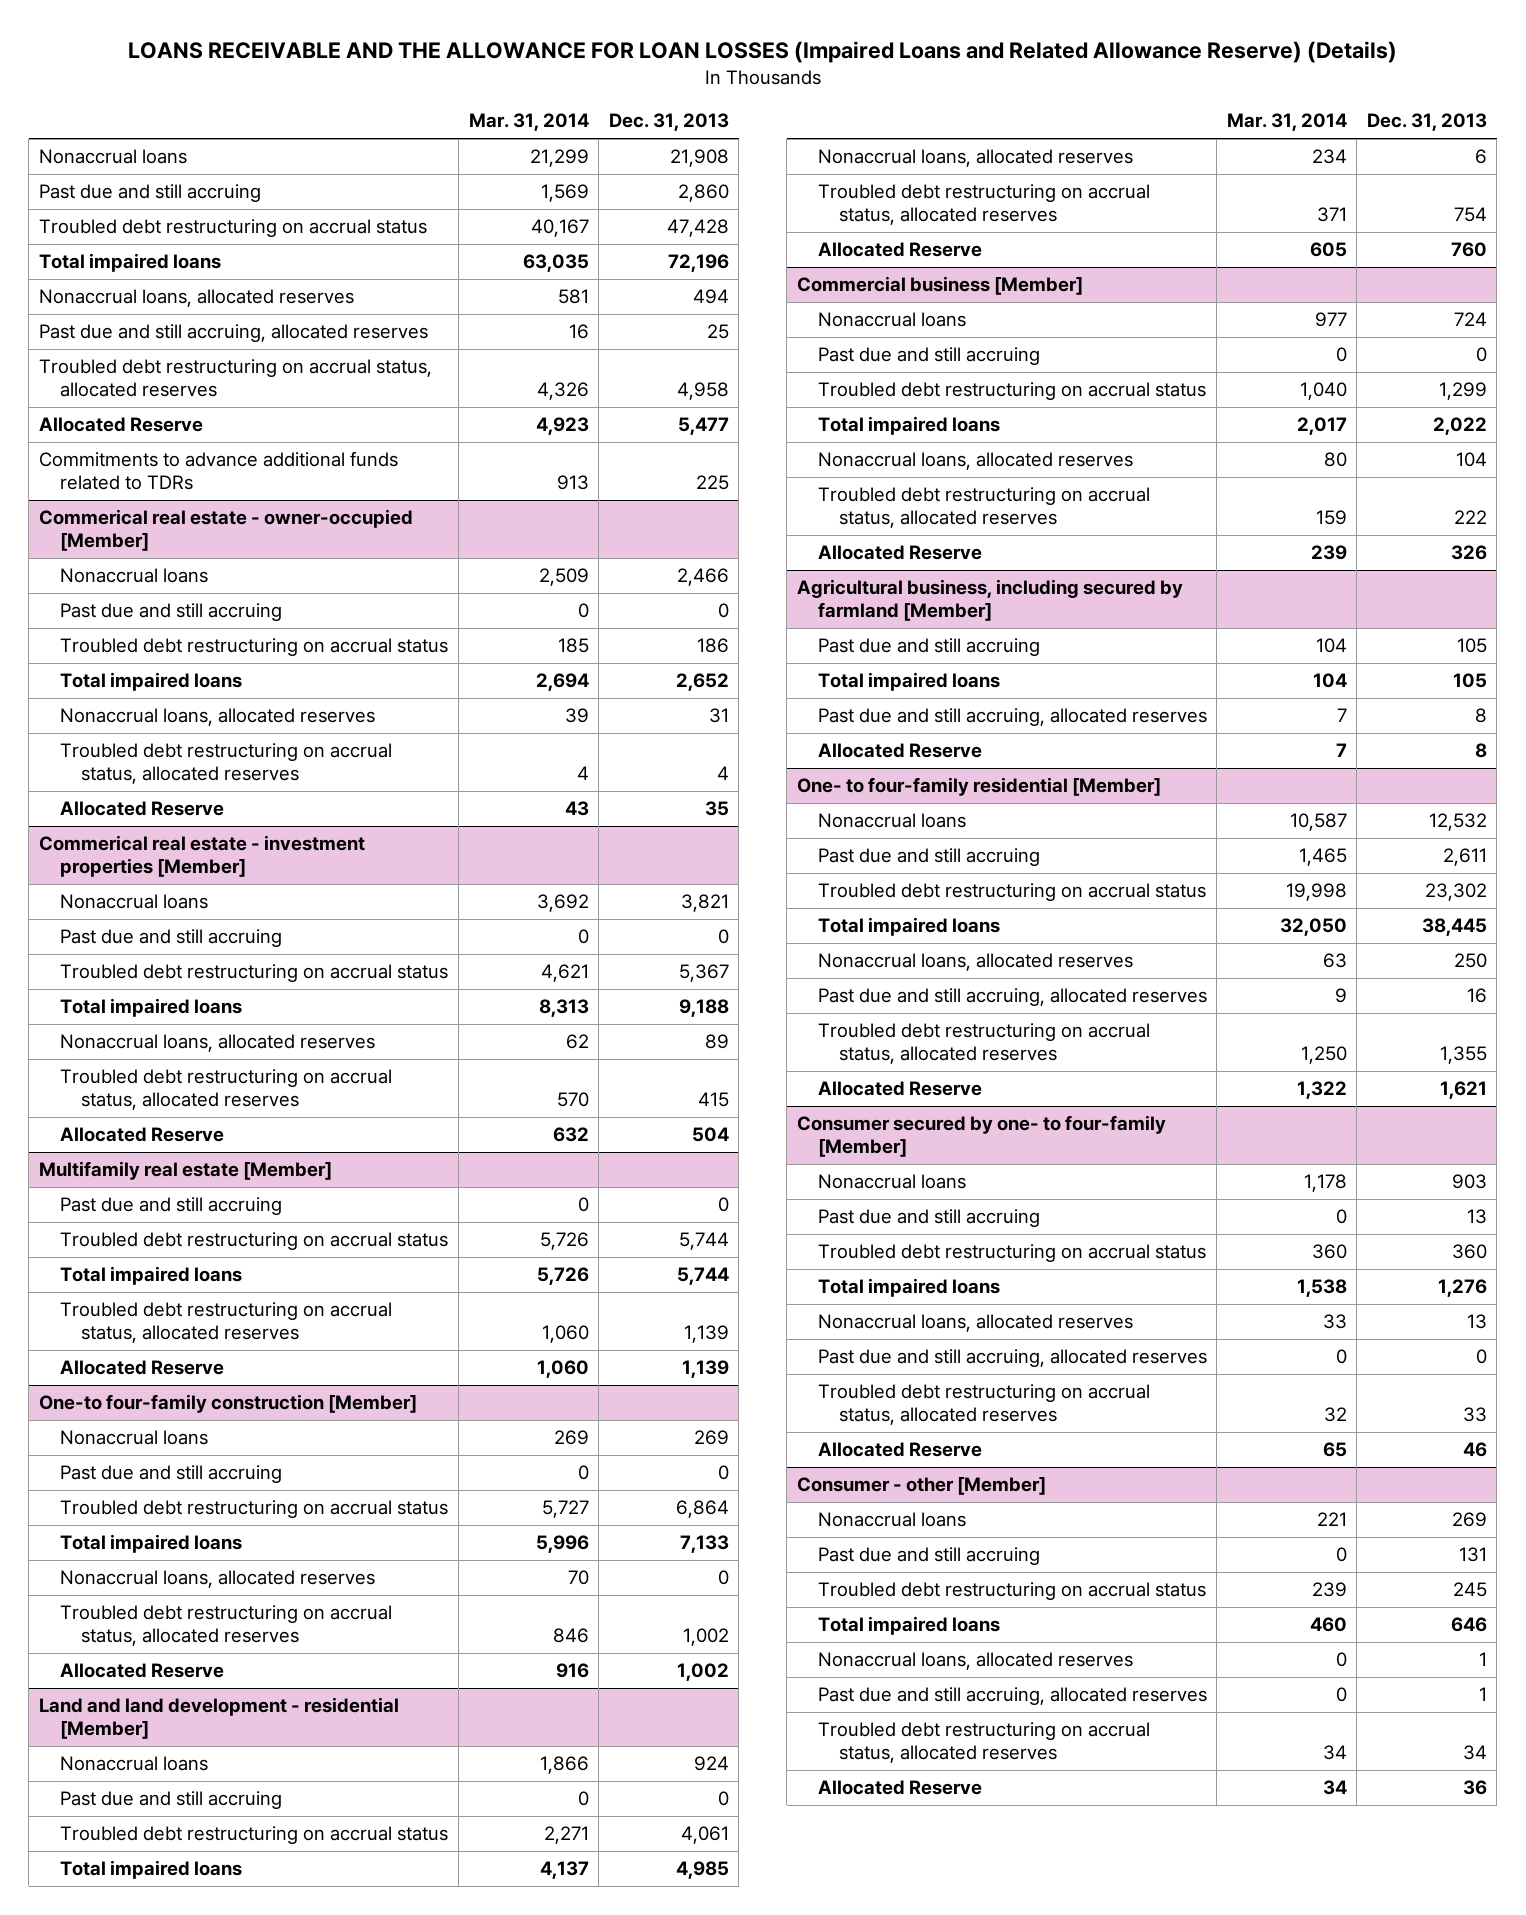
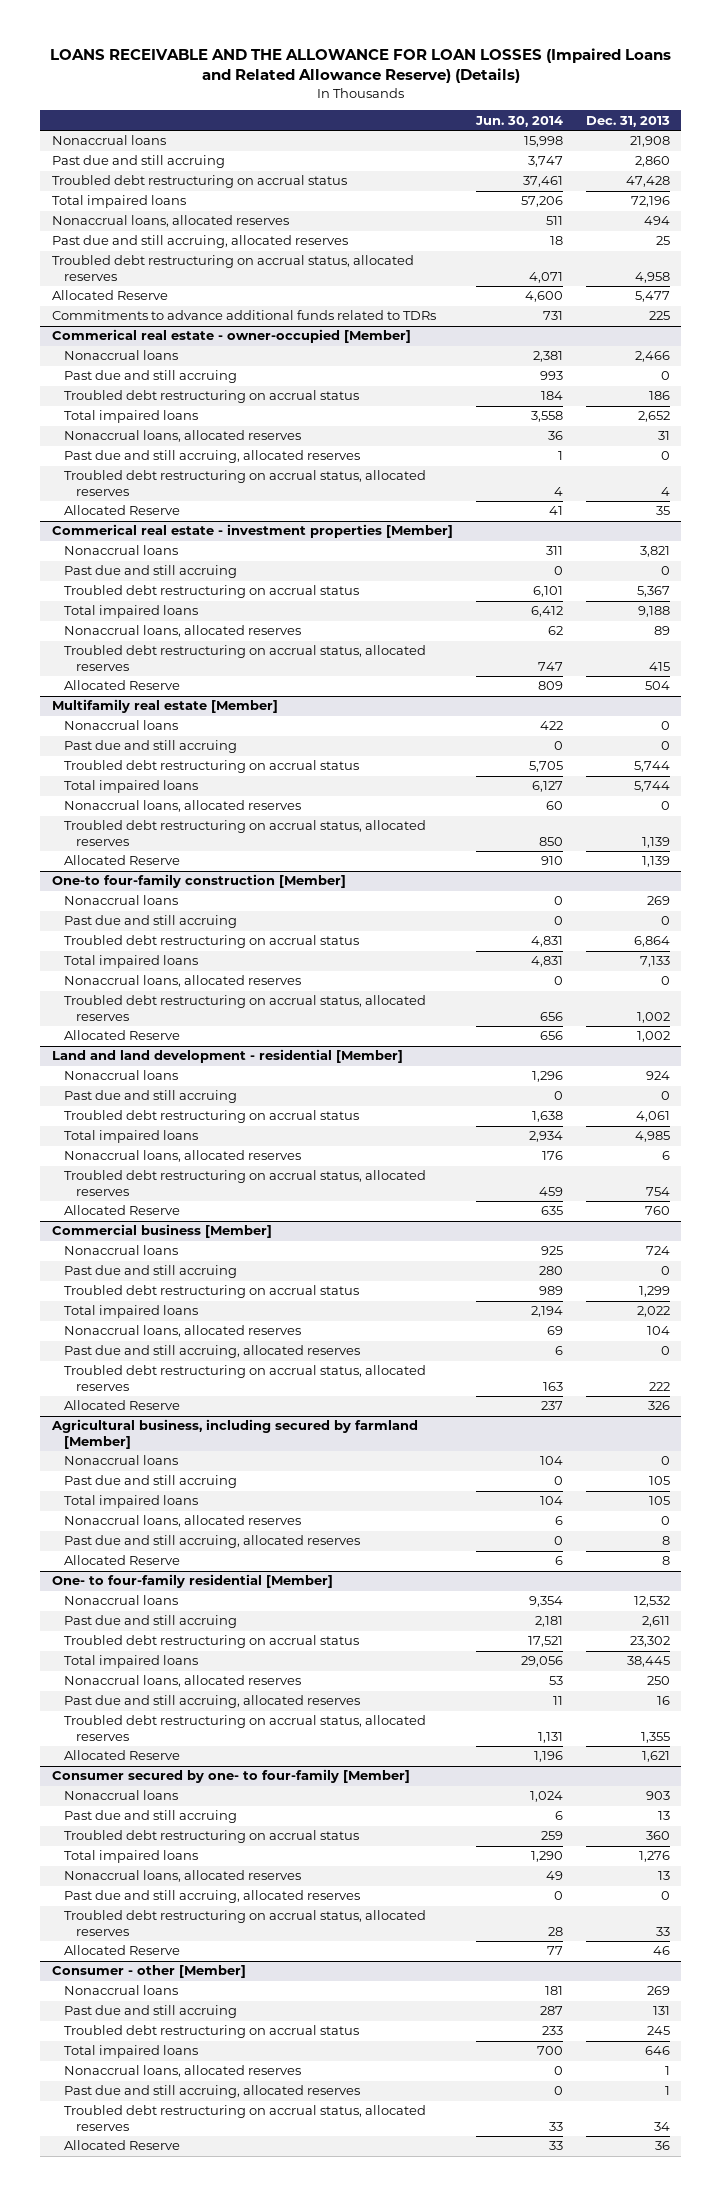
- | Mar. 31, 2014 | Dec. 31, 2013
+ | Jun. 30, 2014 | Dec. 31, 2013
@ Commerical real estate - owner-occupied [Member]
+ Past due and still accruing, allocated reserves | 1 | 0
@ Multifamily real estate [Member]
+ Nonaccrual loans | 422 | 0
+ Nonaccrual loans, allocated reserves | 60 | 0
@ Commercial business [Member]
+ Past due and still accruing, allocated reserves | 6 | 0
@ Agricultural business, including secured by farmland [Member]
+ Nonaccrual loans | 104 | 0
+ Nonaccrual loans, allocated reserves | 6 | 0

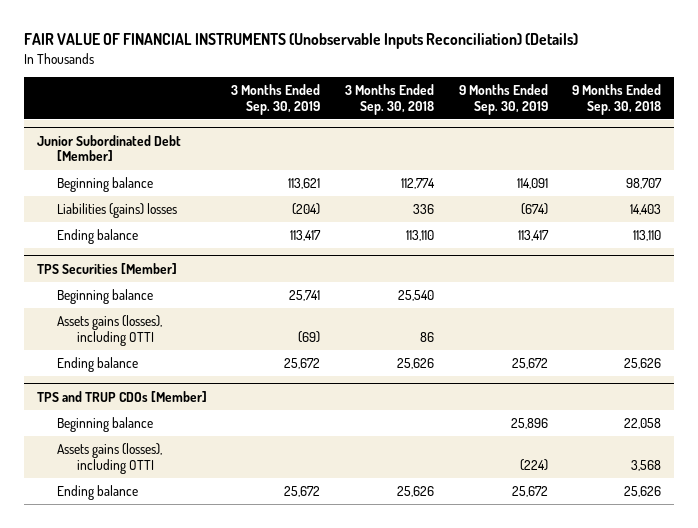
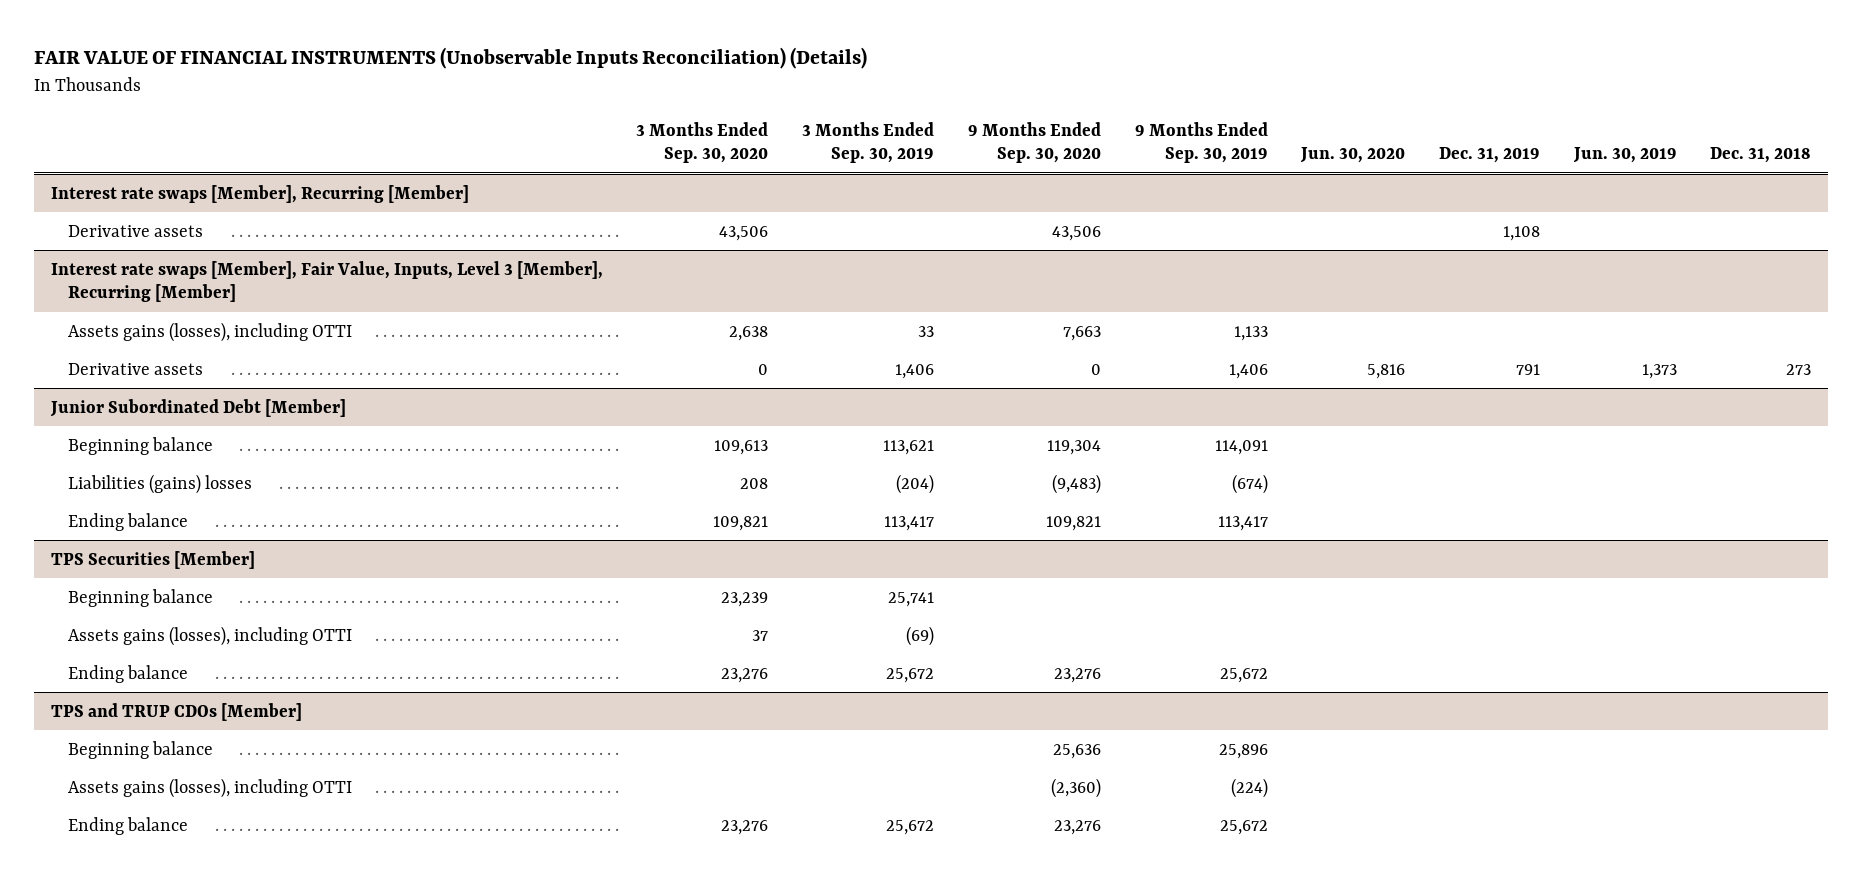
- | 3 Months Ended Sep. 30, 2019 | 3 Months Ended Sep. 30, 2018 | 9 Months Ended Sep. 30, 2019 | 9 Months Ended Sep. 30, 2018
+ | 3 Months Ended Sep. 30, 2020 | 3 Months Ended Sep. 30, 2019 | 9 Months Ended Sep. 30, 2020 | 9 Months Ended Sep. 30, 2019 | Jun. 30, 2020 | Dec. 31, 2019 | Jun. 30, 2019 | Dec. 31, 2018
+ Interest rate swaps [Member], Recurring [Member]
+ Derivative assets | 43,506 | | 43,506 | | | 1,108 | |
+ Interest rate swaps [Member], Fair Value, Inputs, Level 3 [Member], Recurring [Member]
+ Assets gains (losses), including OTTI | 2,638 | 33 | 7,663 | 1,133 | | | |
+ Derivative assets | 0 | 1,406 | 0 | 1,406 | 5,816 | 791 | 1,373 | 273

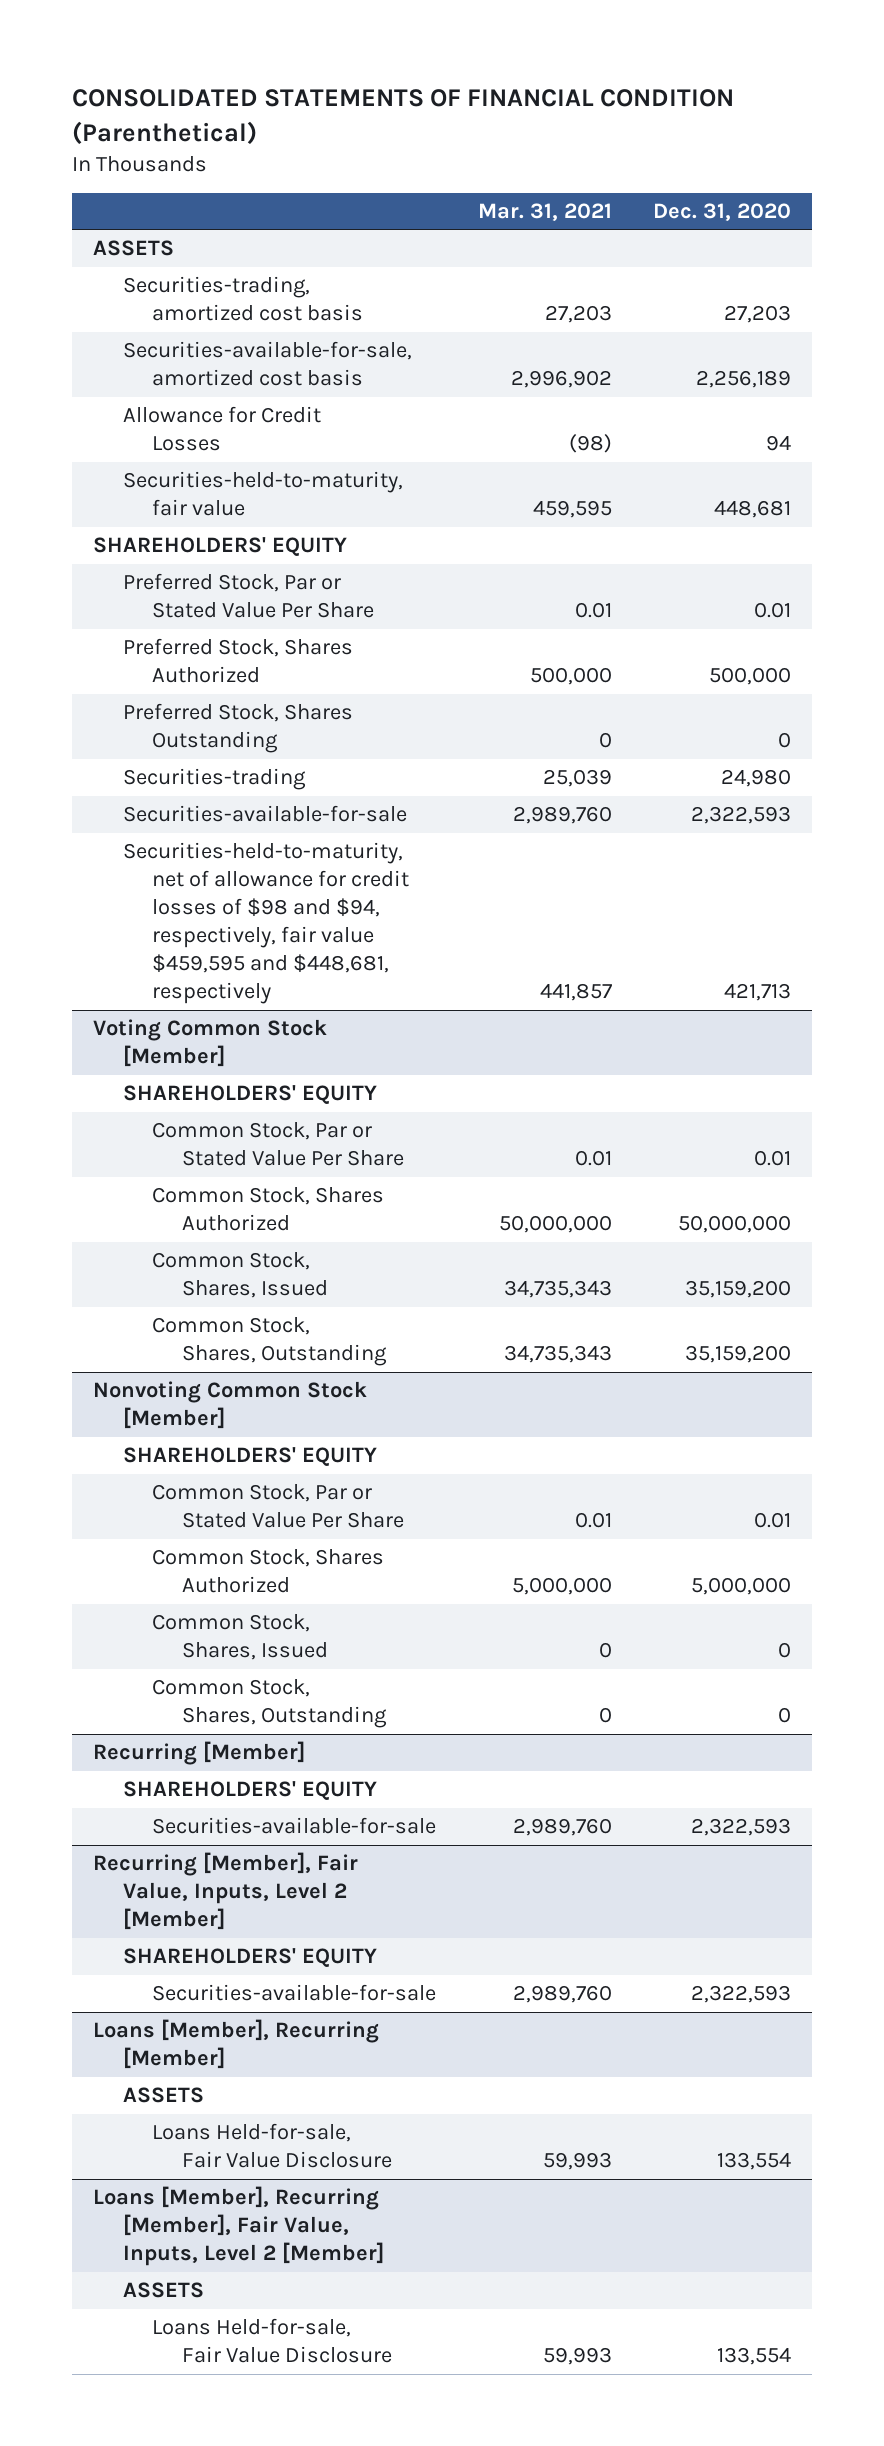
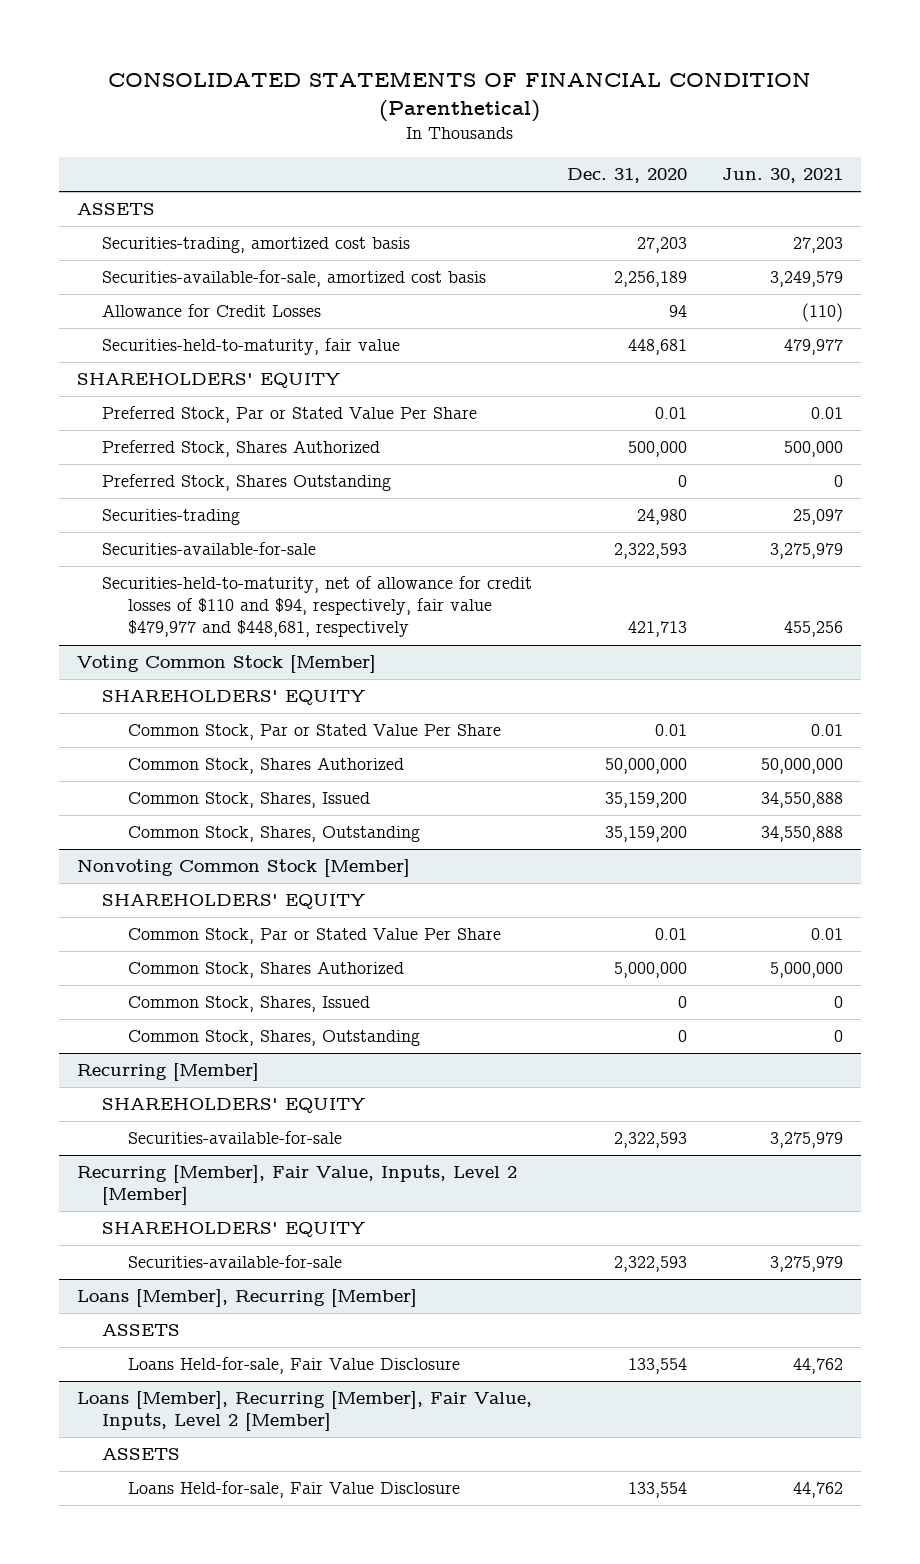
- | Mar. 31, 2021 | Dec. 31, 2020
+ | Dec. 31, 2020 | Jun. 30, 2021
- Securities-held-to-maturity, net of allowance for credit losses of $98 and $94, respectively, fair value $459,595 and $448,681, respectively | 441,857 | 421,713
+ Securities-held-to-maturity, net of allowance for credit losses of $110 and $94, respectively, fair value $479,977 and $448,681, respectively | 421,713 | 455,256

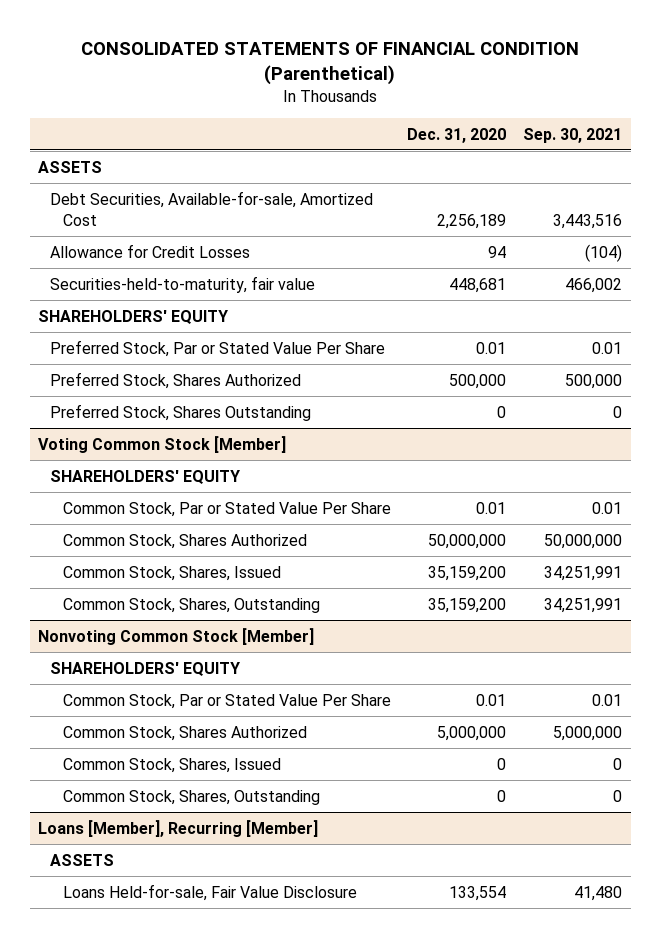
- | Dec. 31, 2020 | Jun. 30, 2021
+ | Dec. 31, 2020 | Sep. 30, 2021
- Securities-trading, amortized cost basis | 27,203 | 27,203
- Securities-available-for-sale, amortized cost basis | 2,256,189 | 3,249,579
+ Debt Securities, Available-for-sale, Amortized Cost | 2,256,189 | 3,443,516
- Securities-trading | 24,980 | 25,097
- Securities-available-for-sale | 2,322,593 | 3,275,979
- Securities-held-to-maturity, net of allowance for credit losses of $110 and $94, respectively, fair value $479,977 and $448,681, respectively | 421,713 | 455,256
- Recurring [Member]
- SHAREHOLDERS' EQUITY
- Securities-available-for-sale | 2,322,593 | 3,275,979
- Recurring [Member], Fair Value, Inputs, Level 2 [Member]
- SHAREHOLDERS' EQUITY
- Securities-available-for-sale | 2,322,593 | 3,275,979
- Loans [Member], Recurring [Member], Fair Value, Inputs, Level 2 [Member]
- ASSETS
- Loans Held-for-sale, Fair Value Disclosure | 133,554 | 44,762

